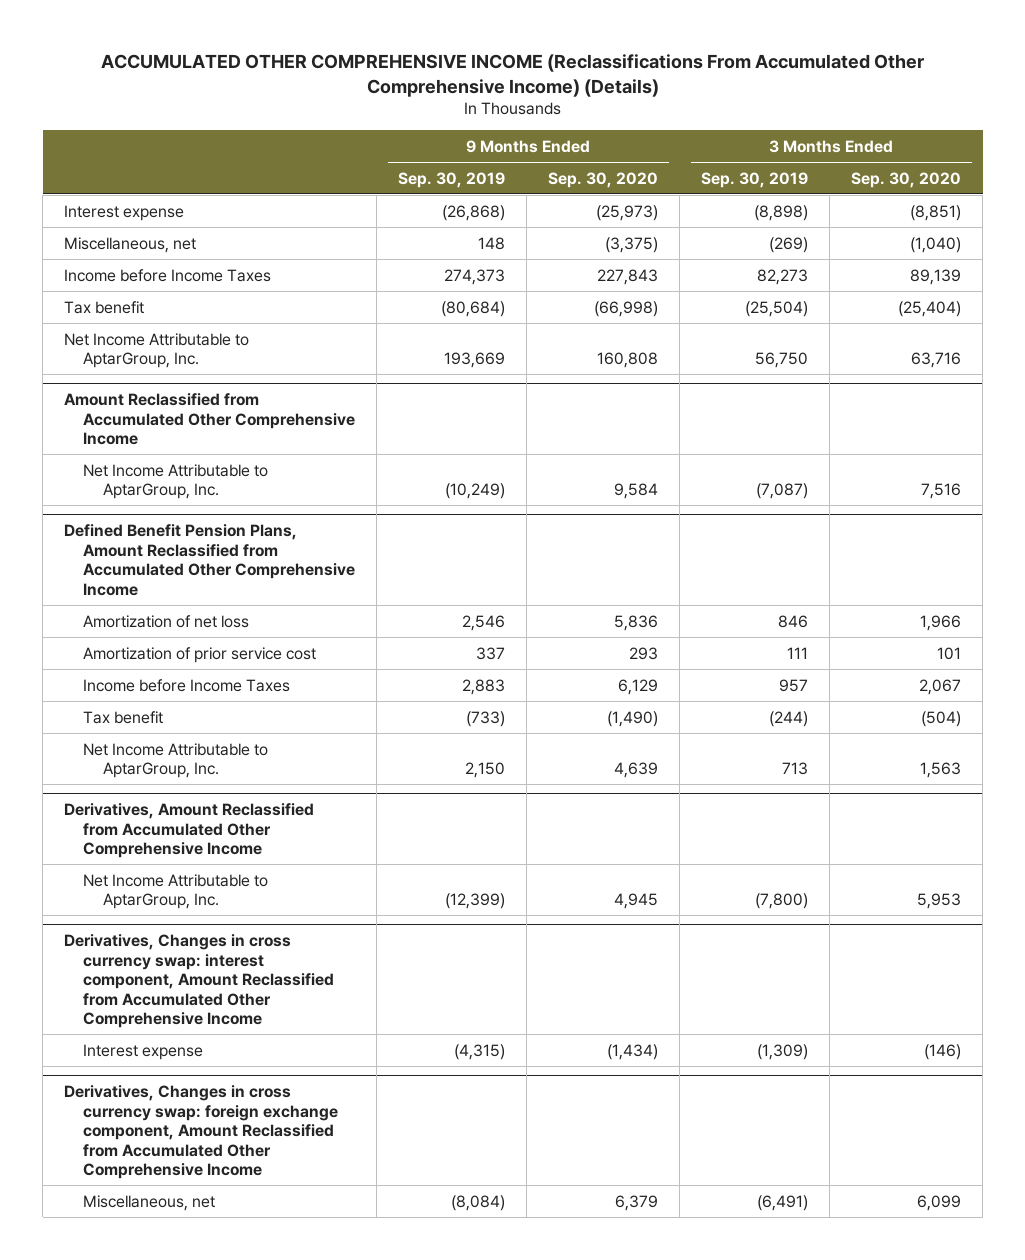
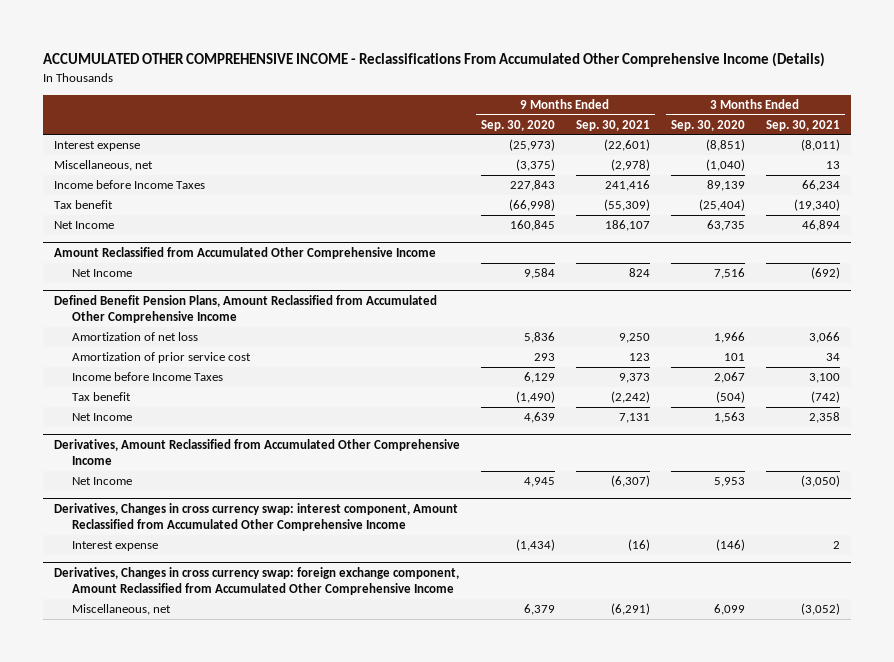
- ACCUMULATED OTHER COMPREHENSIVE INCOME (Reclassifications From Accumulated Other Comprehensive Income) (Details)
+ ACCUMULATED OTHER COMPREHENSIVE INCOME - Reclassifications From Accumulated Other Comprehensive Income (Details)
- | 9 Months Ended Sep. 30, 2019 | 9 Months Ended Sep. 30, 2020 | 3 Months Ended Sep. 30, 2019 | 3 Months Ended Sep. 30, 2020
+ | 9 Months Ended Sep. 30, 2020 | 9 Months Ended Sep. 30, 2021 | 3 Months Ended Sep. 30, 2020 | 3 Months Ended Sep. 30, 2021
- Net Income Attributable to AptarGroup, Inc. | 193,669 | 160,808 | 56,750 | 63,716
+ Net Income | 160,845 | 186,107 | 63,735 | 46,894
@ Amount Reclassified from Accumulated Other Comprehensive Income
- Net Income Attributable to AptarGroup, Inc. | (10,249) | 9,584 | (7,087) | 7,516
+ Net Income | 9,584 | 824 | 7,516 | (692)
@ Defined Benefit Pension Plans, Amount Reclassified from Accumulated Other Comprehensive Income
- Net Income Attributable to AptarGroup, Inc. | 2,150 | 4,639 | 713 | 1,563
+ Net Income | 4,639 | 7,131 | 1,563 | 2,358
@ Derivatives, Amount Reclassified from Accumulated Other Comprehensive Income
- Net Income Attributable to AptarGroup, Inc. | (12,399) | 4,945 | (7,800) | 5,953
+ Net Income | 4,945 | (6,307) | 5,953 | (3,050)

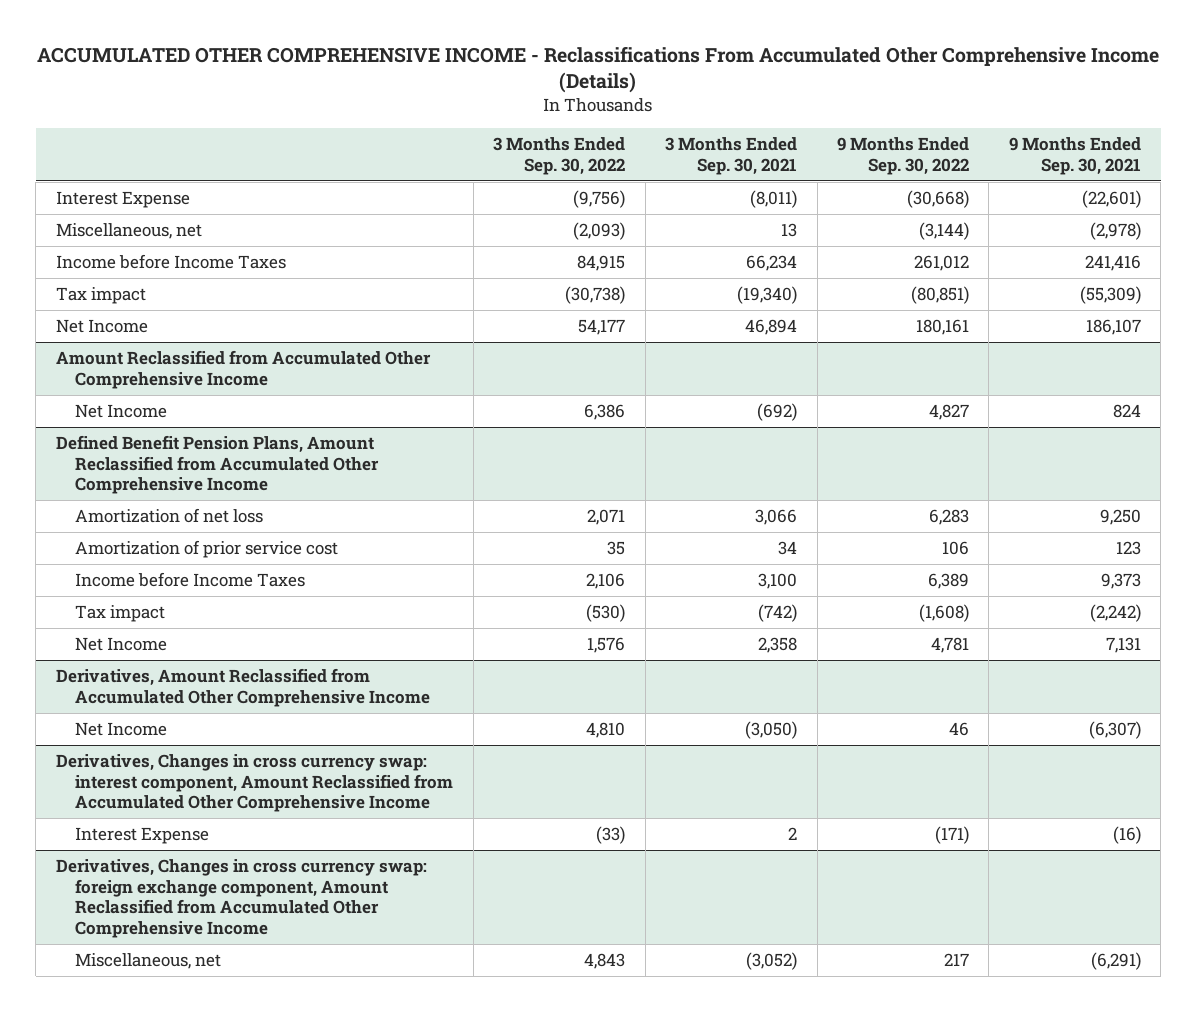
- | 9 Months Ended Sep. 30, 2020 | 9 Months Ended Sep. 30, 2021 | 3 Months Ended Sep. 30, 2020 | 3 Months Ended Sep. 30, 2021
+ | 3 Months Ended Sep. 30, 2022 | 3 Months Ended Sep. 30, 2021 | 9 Months Ended Sep. 30, 2022 | 9 Months Ended Sep. 30, 2021
- Interest expense | (25,973) | (22,601) | (8,851) | (8,011)
+ Interest Expense | (9,756) | (8,011) | (30,668) | (22,601)
- Tax benefit | (66,998) | (55,309) | (25,404) | (19,340)
+ Tax impact | (30,738) | (19,340) | (80,851) | (55,309)
@ Defined Benefit Pension Plans, Amount Reclassified from Accumulated Other Comprehensive Income
- Tax benefit | (1,490) | (2,242) | (504) | (742)
+ Tax impact | (530) | (742) | (1,608) | (2,242)
@ Derivatives, Changes in cross currency swap: interest component, Amount Reclassified from Accumulated Other Comprehensive Income
- Interest expense | (1,434) | (16) | (146) | 2
+ Interest Expense | (33) | 2 | (171) | (16)

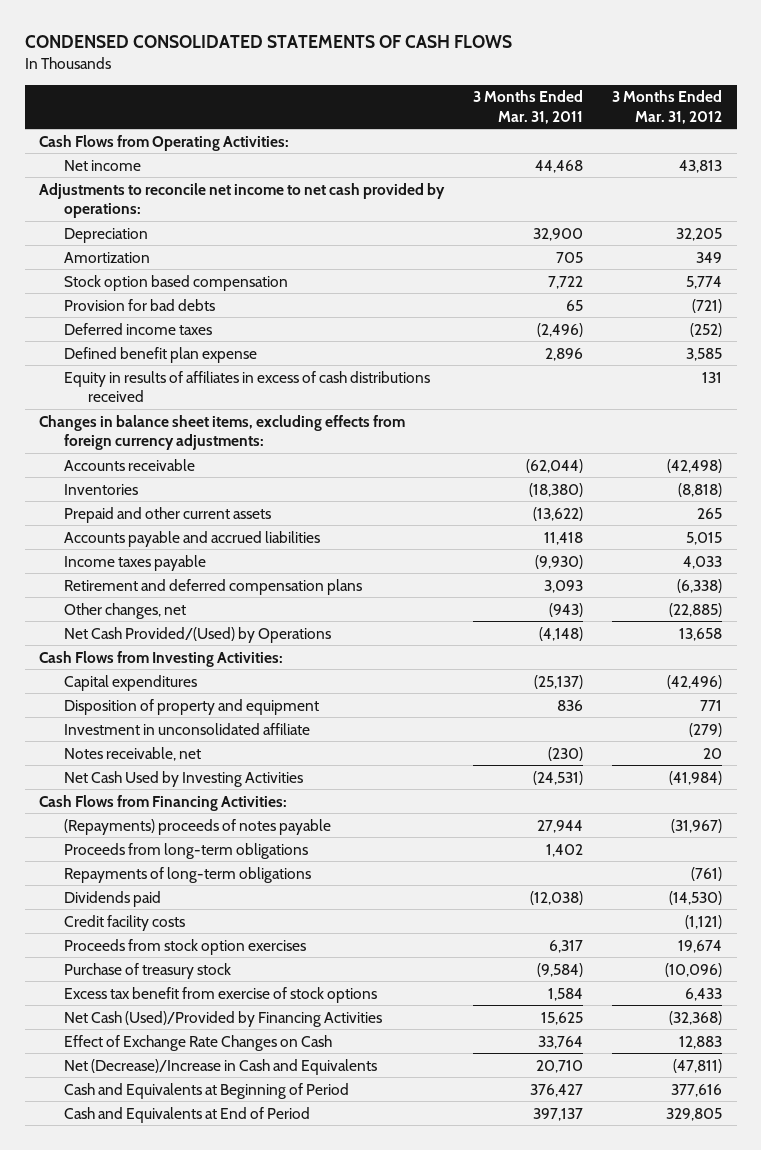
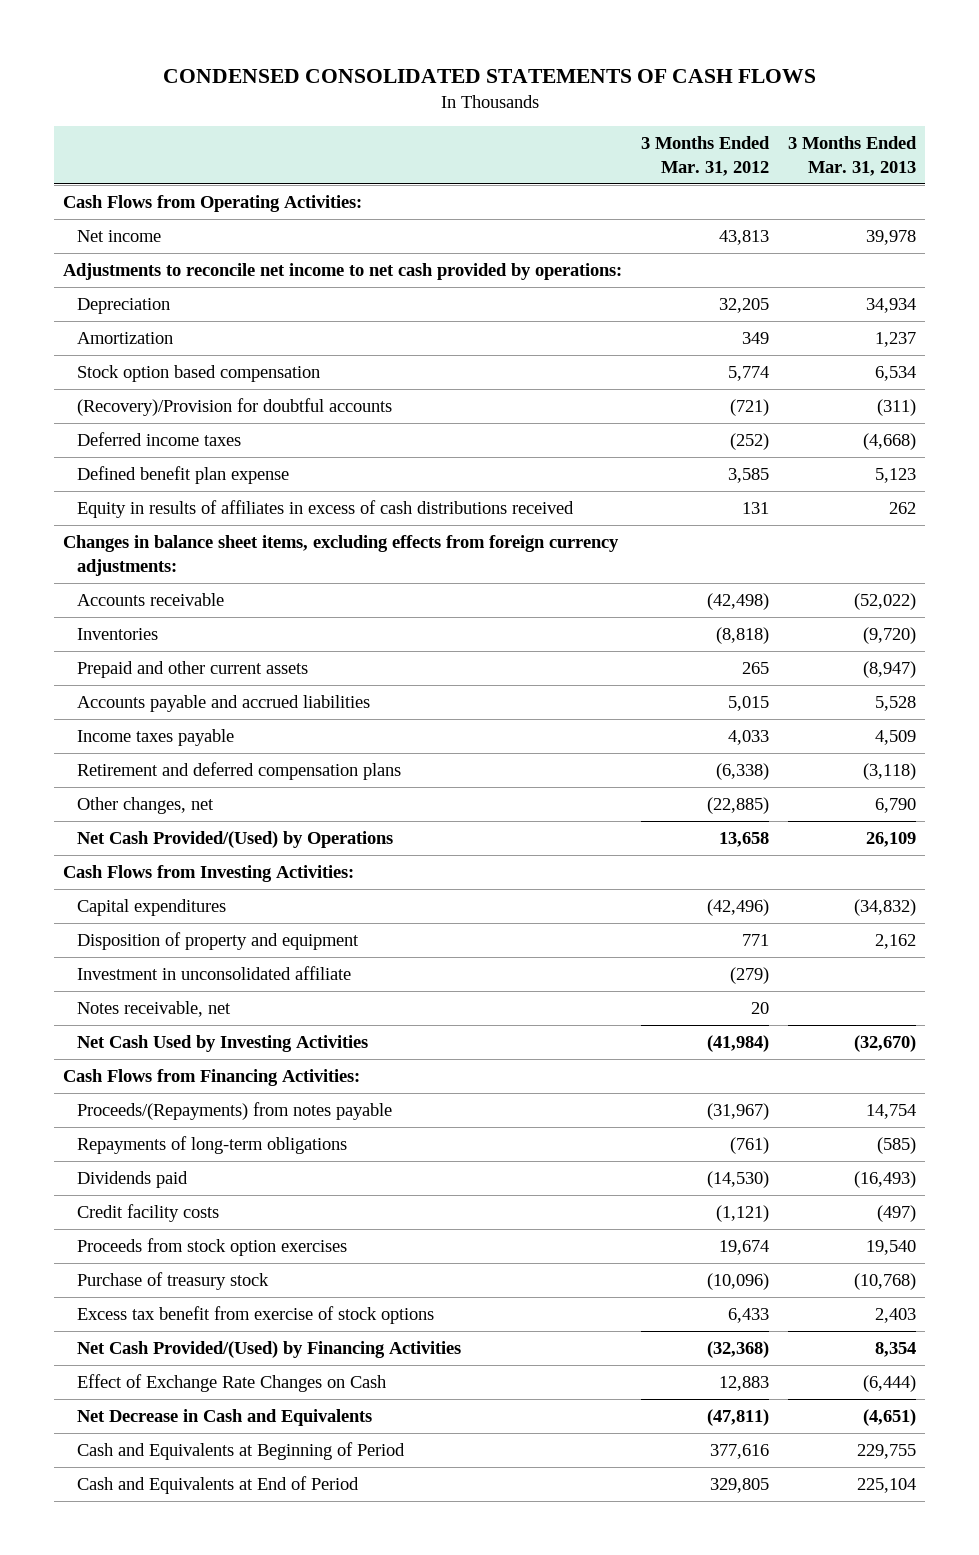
- | 3 Months Ended Mar. 31, 2011 | 3 Months Ended Mar. 31, 2012
+ | 3 Months Ended Mar. 31, 2012 | 3 Months Ended Mar. 31, 2013
- Provision for bad debts | 65 | (721)
+ (Recovery)/Provision for doubtful accounts | (721) | (311)
- (Repayments) proceeds of notes payable | 27,944 | (31,967)
- Proceeds from long-term obligations | 1,402 |
+ Proceeds/(Repayments) from notes payable | (31,967) | 14,754
- Net Cash (Used)/Provided by Financing Activities | 15,625 | (32,368)
+ Net Cash Provided/(Used) by Financing Activities | (32,368) | 8,354
- Net (Decrease)/Increase in Cash and Equivalents | 20,710 | (47,811)
+ Net Decrease in Cash and Equivalents | (47,811) | (4,651)

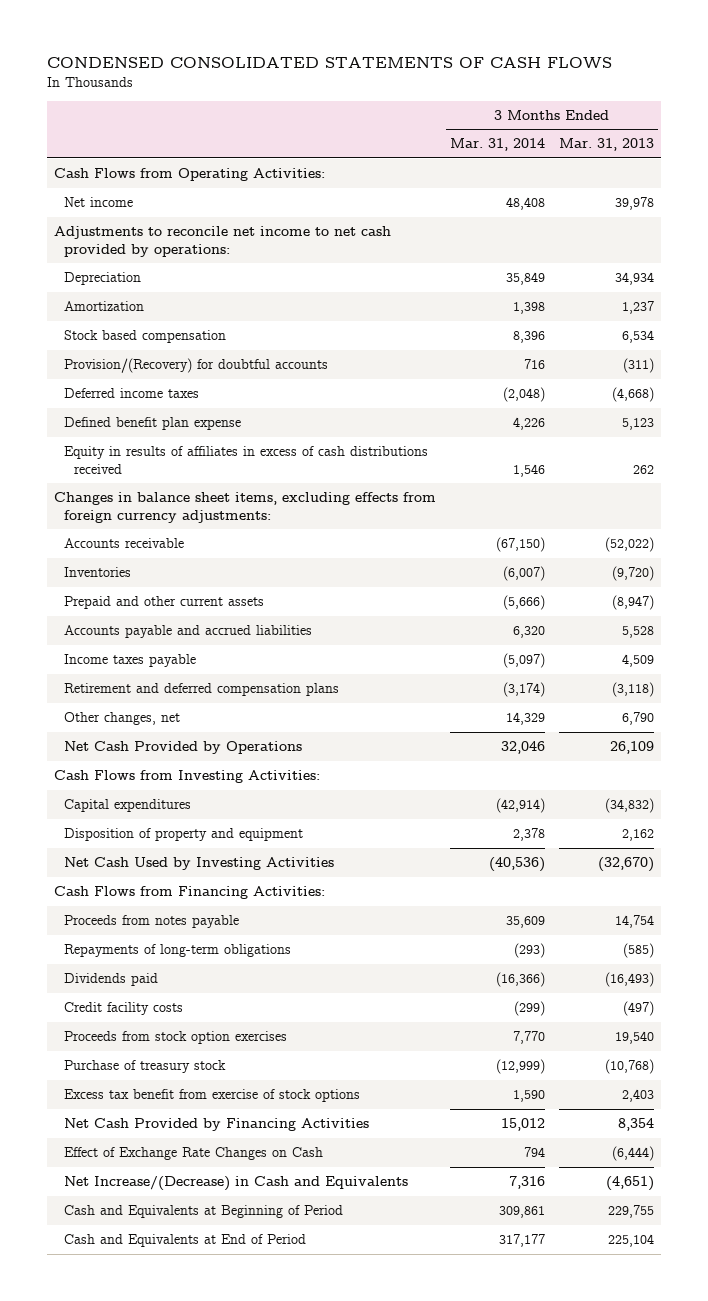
- | 3 Months Ended Mar. 31, 2012 | 3 Months Ended Mar. 31, 2013
+ | 3 Months Ended Mar. 31, 2014 | 3 Months Ended Mar. 31, 2013
- Stock option based compensation | 5,774 | 6,534
- (Recovery)/Provision for doubtful accounts | (721) | (311)
+ Stock based compensation | 8,396 | 6,534
+ Provision/(Recovery) for doubtful accounts | 716 | (311)
- Net Cash Provided/(Used) by Operations | 13,658 | 26,109
+ Net Cash Provided by Operations | 32,046 | 26,109
- Investment in unconsolidated affiliate | (279) |
- Notes receivable, net | 20 |
- Proceeds/(Repayments) from notes payable | (31,967) | 14,754
+ Proceeds from notes payable | 35,609 | 14,754
- Net Cash Provided/(Used) by Financing Activities | (32,368) | 8,354
+ Net Cash Provided by Financing Activities | 15,012 | 8,354
- Net Decrease in Cash and Equivalents | (47,811) | (4,651)
+ Net Increase/(Decrease) in Cash and Equivalents | 7,316 | (4,651)

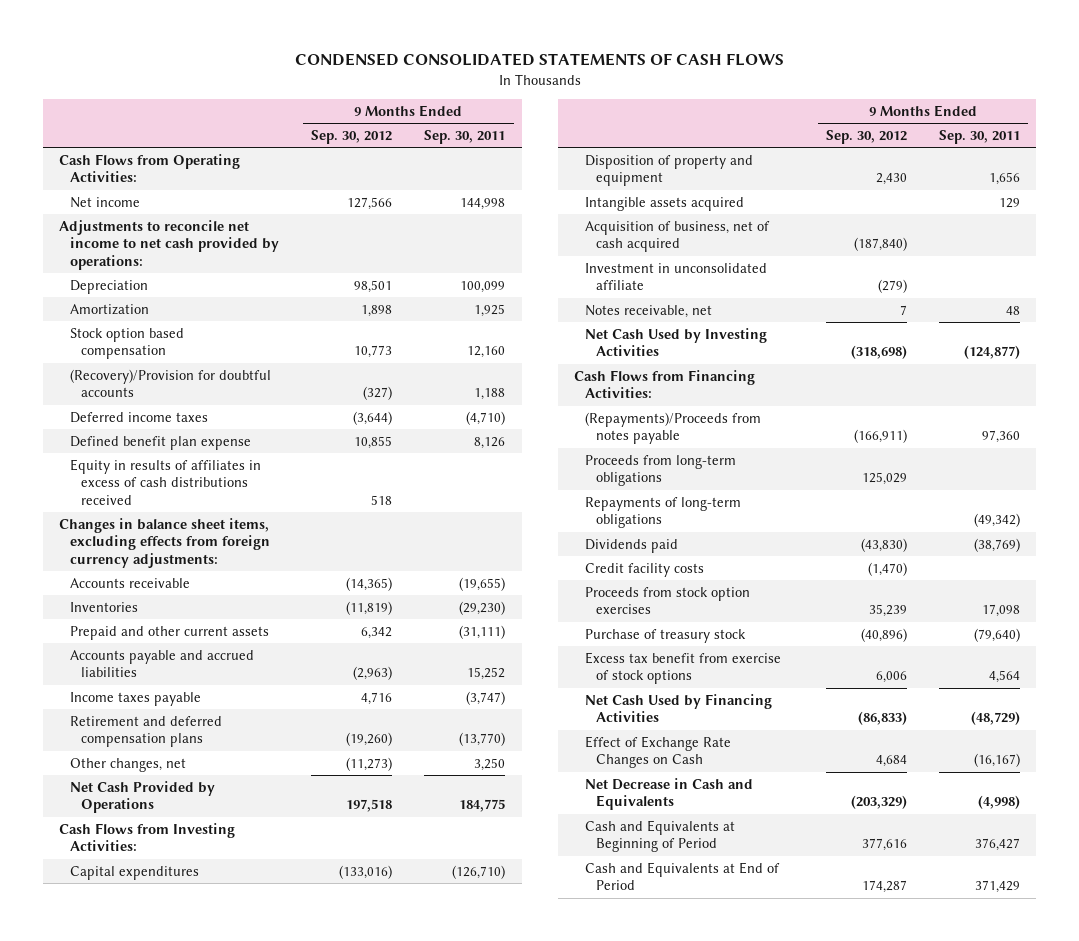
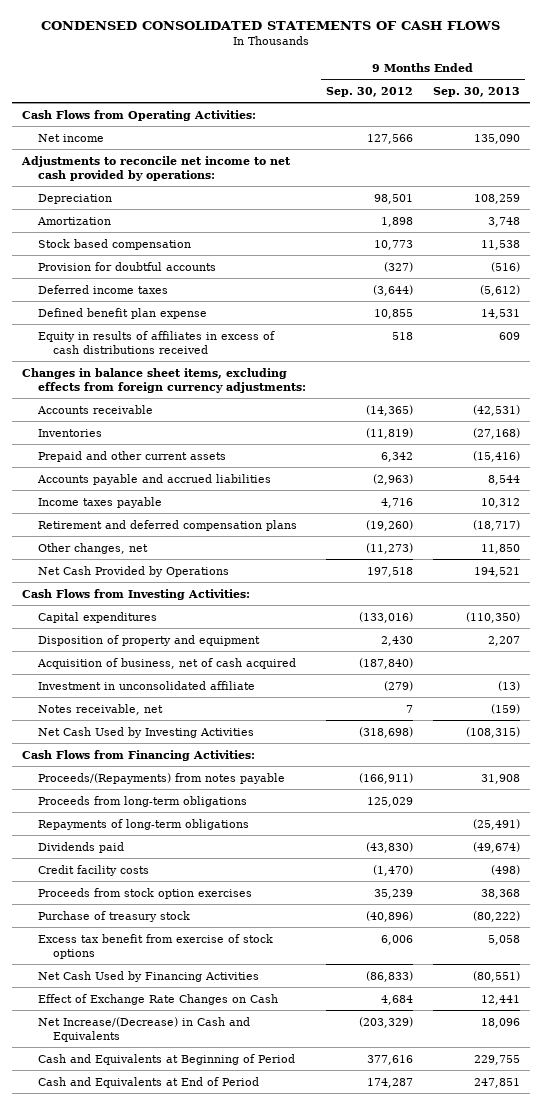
- | 9 Months Ended Sep. 30, 2012 | 9 Months Ended Sep. 30, 2011
+ | 9 Months Ended Sep. 30, 2012 | 9 Months Ended Sep. 30, 2013
- Stock option based compensation | 10,773 | 12,160
- (Recovery)/Provision for doubtful accounts | (327) | 1,188
+ Stock based compensation | 10,773 | 11,538
+ Provision for doubtful accounts | (327) | (516)
- Intangible assets acquired | | 129
- (Repayments)/Proceeds from notes payable | (166,911) | 97,360
+ Proceeds/(Repayments) from notes payable | (166,911) | 31,908
- Net Decrease in Cash and Equivalents | (203,329) | (4,998)
+ Net Increase/(Decrease) in Cash and Equivalents | (203,329) | 18,096

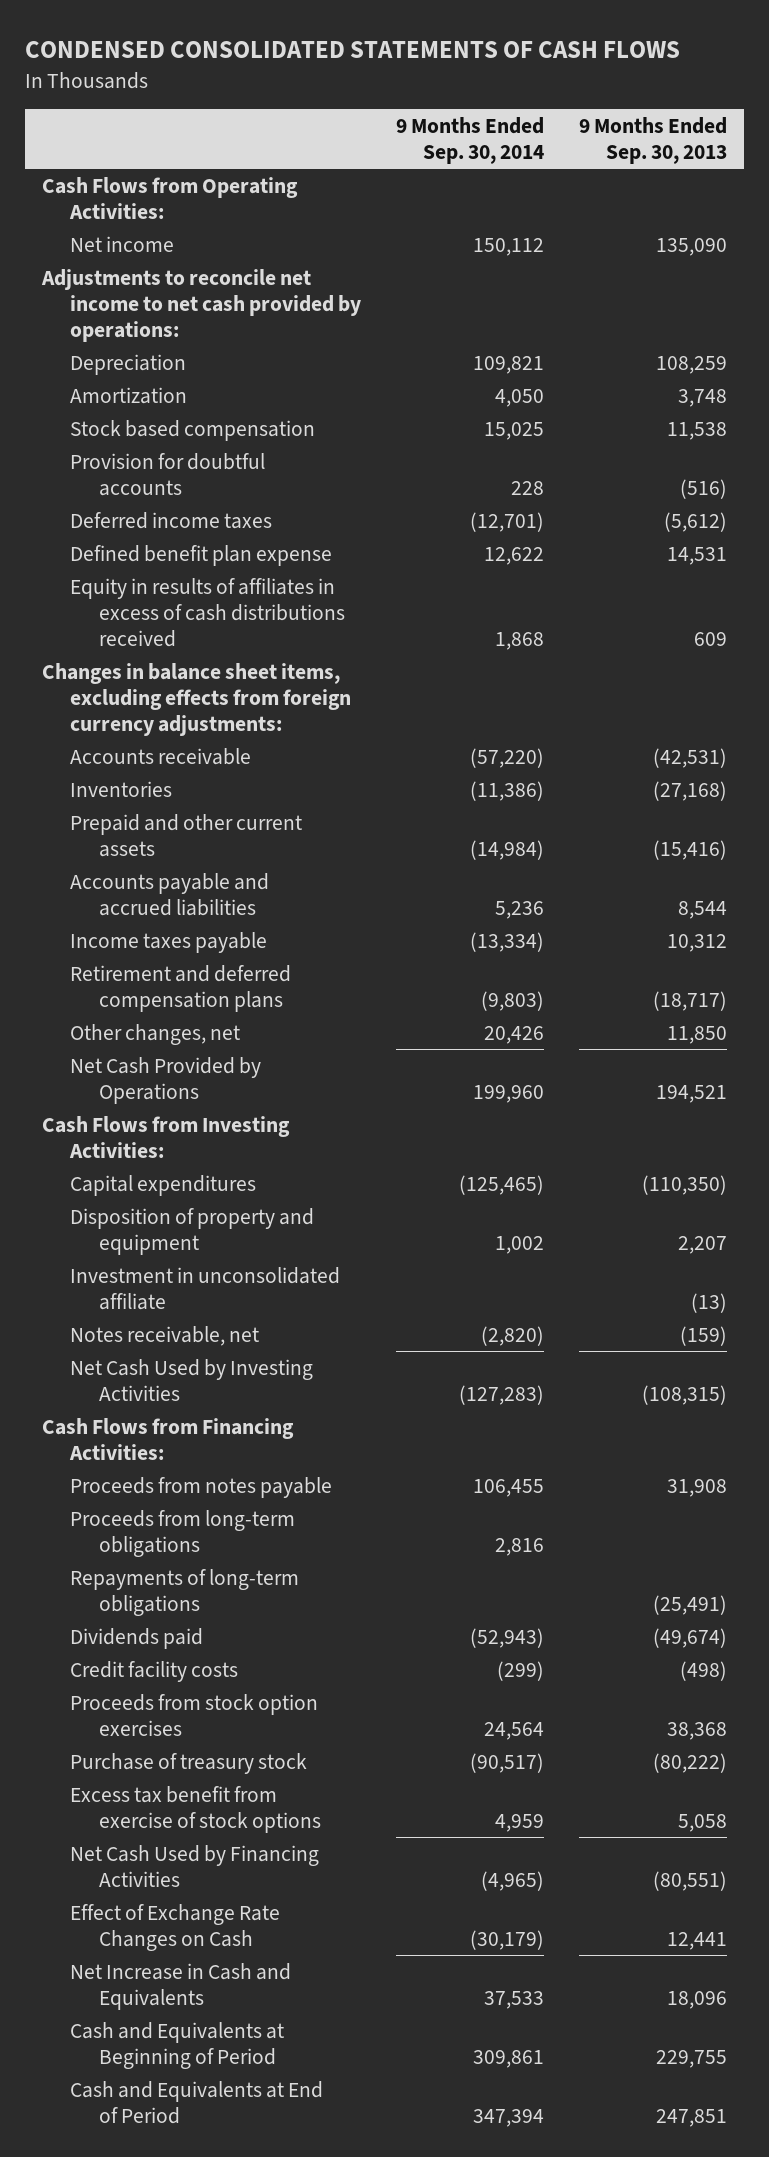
- | 9 Months Ended Sep. 30, 2012 | 9 Months Ended Sep. 30, 2013
+ | 9 Months Ended Sep. 30, 2014 | 9 Months Ended Sep. 30, 2013
- Acquisition of business, net of cash acquired | (187,840) |
- Proceeds/(Repayments) from notes payable | (166,911) | 31,908
+ Proceeds from notes payable | 106,455 | 31,908
- Net Increase/(Decrease) in Cash and Equivalents | (203,329) | 18,096
+ Net Increase in Cash and Equivalents | 37,533 | 18,096

